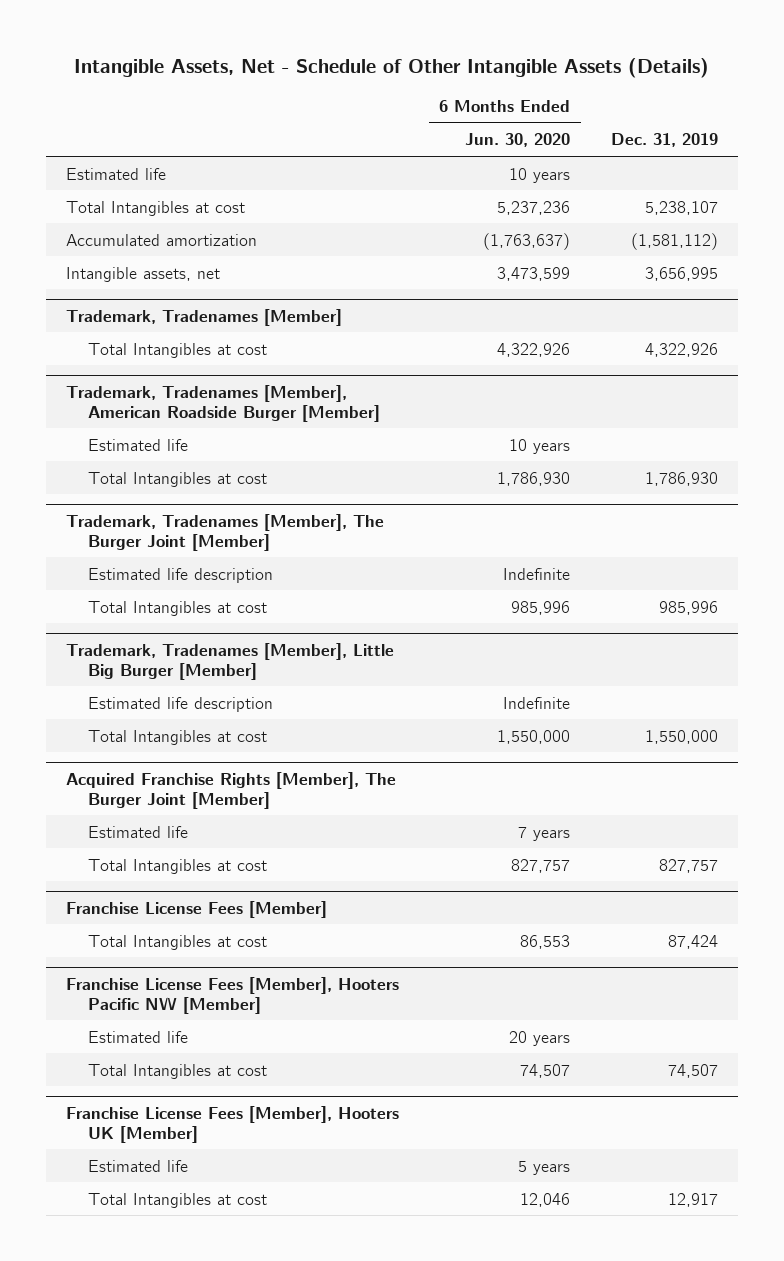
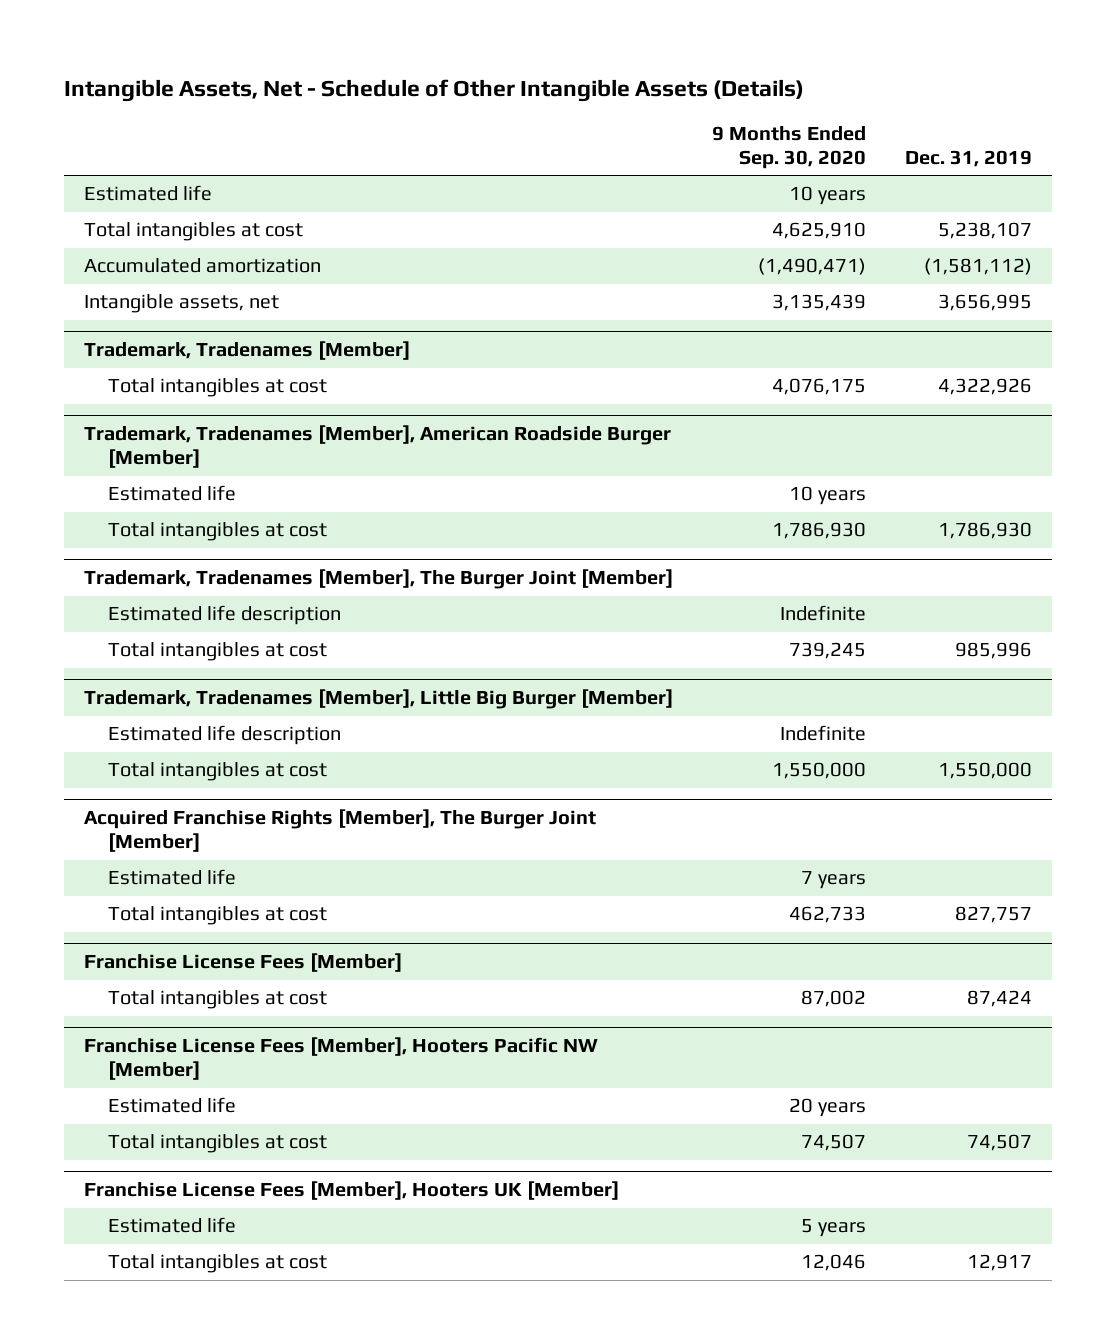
- | 6 Months Ended Jun. 30, 2020 | Dec. 31, 2019
+ | 9 Months Ended Sep. 30, 2020 | Dec. 31, 2019
- Total Intangibles at cost | 5,237,236 | 5,238,107
+ Total intangibles at cost | 4,625,910 | 5,238,107
@ Trademark, Tradenames [Member]
- Total Intangibles at cost | 4,322,926 | 4,322,926
+ Total intangibles at cost | 4,076,175 | 4,322,926
@ Trademark, Tradenames [Member], American Roadside Burger [Member]
- Total Intangibles at cost | 1,786,930 | 1,786,930
+ Total intangibles at cost | 1,786,930 | 1,786,930
@ Trademark, Tradenames [Member], The Burger Joint [Member]
- Total Intangibles at cost | 985,996 | 985,996
+ Total intangibles at cost | 739,245 | 985,996
@ Trademark, Tradenames [Member], Little Big Burger [Member]
- Total Intangibles at cost | 1,550,000 | 1,550,000
+ Total intangibles at cost | 1,550,000 | 1,550,000
@ Acquired Franchise Rights [Member], The Burger Joint [Member]
- Total Intangibles at cost | 827,757 | 827,757
+ Total intangibles at cost | 462,733 | 827,757
@ Franchise License Fees [Member]
- Total Intangibles at cost | 86,553 | 87,424
+ Total intangibles at cost | 87,002 | 87,424
@ Franchise License Fees [Member], Hooters Pacific NW [Member]
- Total Intangibles at cost | 74,507 | 74,507
+ Total intangibles at cost | 74,507 | 74,507
@ Franchise License Fees [Member], Hooters UK [Member]
- Total Intangibles at cost | 12,046 | 12,917
+ Total intangibles at cost | 12,046 | 12,917

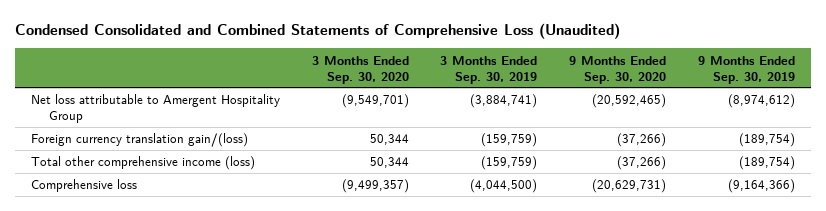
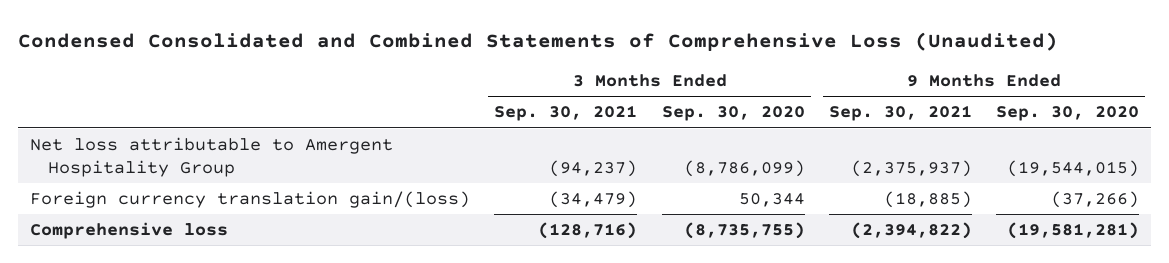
- | 3 Months Ended Sep. 30, 2020 | 3 Months Ended Sep. 30, 2019 | 9 Months Ended Sep. 30, 2020 | 9 Months Ended Sep. 30, 2019
+ | 3 Months Ended Sep. 30, 2021 | 3 Months Ended Sep. 30, 2020 | 9 Months Ended Sep. 30, 2021 | 9 Months Ended Sep. 30, 2020
- Net loss attributable to Amergent Hospitality Group | (9,549,701) | (3,884,741) | (20,592,465) | (8,974,612)
+ Net loss attributable to Amergent Hospitality Group | (94,237) | (8,786,099) | (2,375,937) | (19,544,015)
- Total other comprehensive income (loss) | 50,344 | (159,759) | (37,266) | (189,754)
- Comprehensive loss | (9,499,357) | (4,044,500) | (20,629,731) | (9,164,366)
+ Comprehensive loss | (128,716) | (8,735,755) | (2,394,822) | (19,581,281)

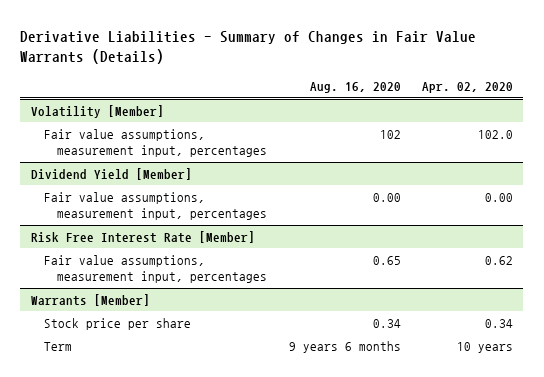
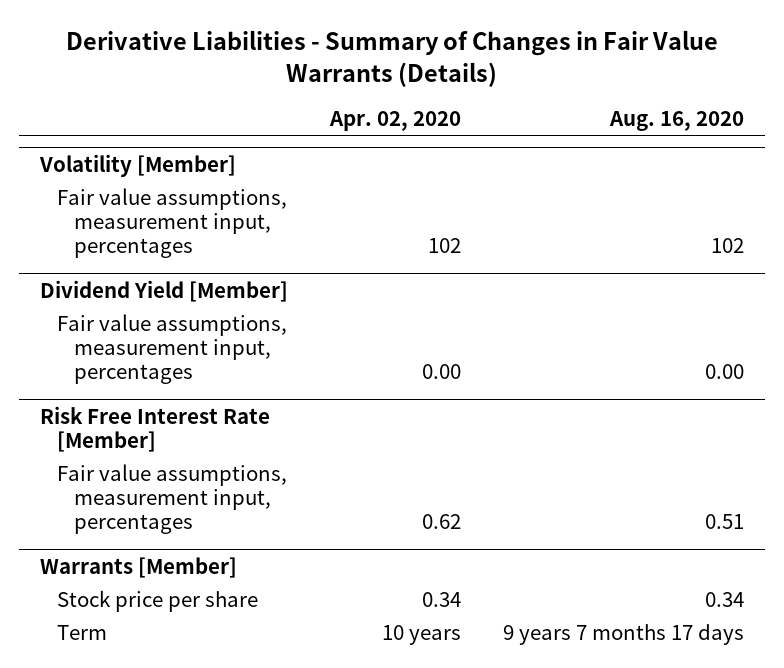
- | Aug. 16, 2020 | Apr. 02, 2020
+ | Apr. 02, 2020 | Aug. 16, 2020
@ Volatility [Member]
- Fair value assumptions, measurement input, percentages | 102 | 102.0
+ Fair value assumptions, measurement input, percentages | 102 | 102
@ Risk Free Interest Rate [Member]
- Fair value assumptions, measurement input, percentages | 0.65 | 0.62
+ Fair value assumptions, measurement input, percentages | 0.62 | 0.51
@ Warrants [Member]
- Term | 9 years 6 months | 10 years
+ Term | 10 years | 9 years 7 months 17 days

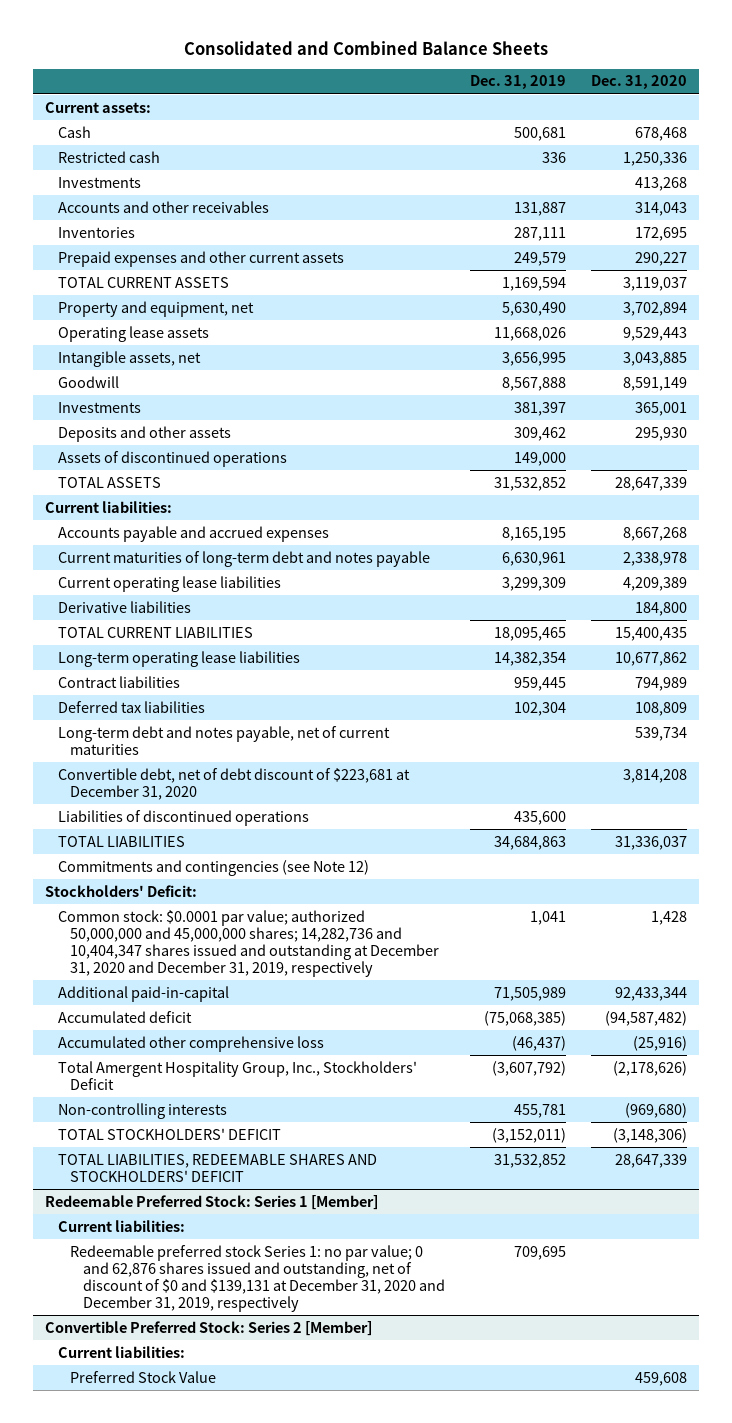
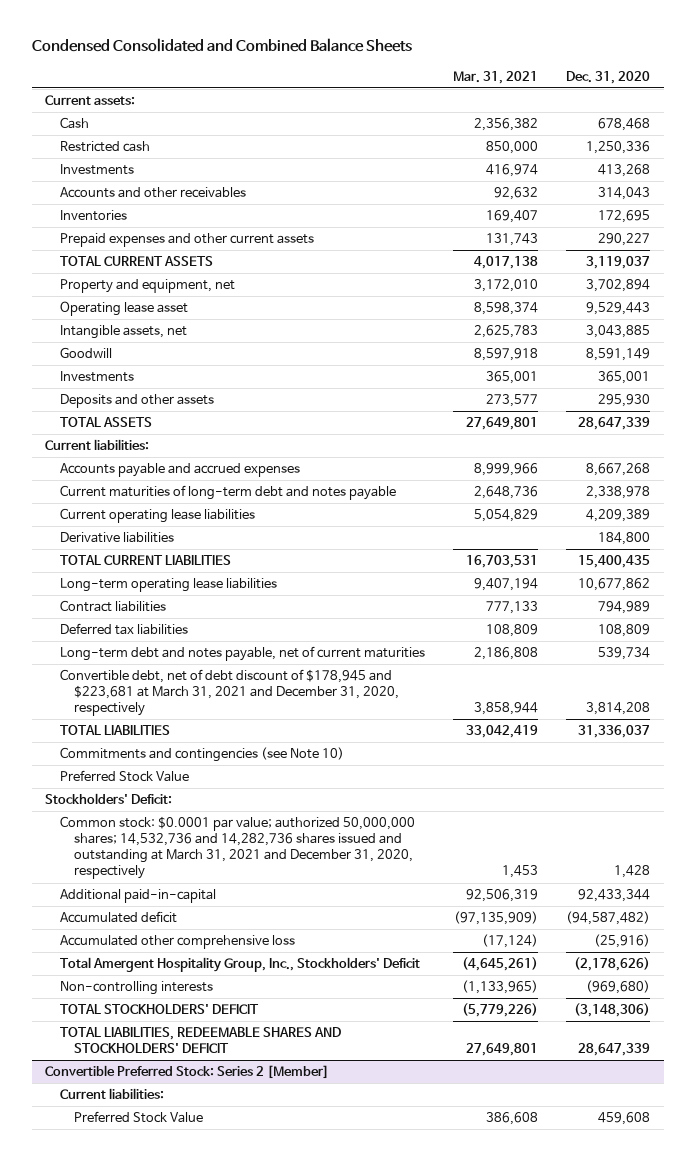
- Consolidated and Combined Balance Sheets
+ Condensed Consolidated and Combined Balance Sheets
- | Dec. 31, 2019 | Dec. 31, 2020
+ | Mar. 31, 2021 | Dec. 31, 2020
- Operating lease assets | 11,668,026 | 9,529,443
+ Operating lease asset | 8,598,374 | 9,529,443
- Assets of discontinued operations | 149,000 |
- Convertible debt, net of debt discount of $223,681 at December 31, 2020 | | 3,814,208
- Liabilities of discontinued operations | 435,600 |
+ Convertible debt, net of debt discount of $178,945 and $223,681 at March 31, 2021 and December 31, 2020, respectively | 3,858,944 | 3,814,208
- Commitments and contingencies (see Note 12)
+ Commitments and contingencies (see Note 10)
+ Preferred Stock Value
- Common stock: $0.0001 par value; authorized 50,000,000 and 45,000,000 shares; 14,282,736 and 10,404,347 shares issued and outstanding at December 31, 2020 and December 31, 2019, respectively | 1,041 | 1,428
+ Common stock: $0.0001 par value; authorized 50,000,000 shares; 14,532,736 and 14,282,736 shares issued and outstanding at March 31, 2021 and December 31, 2020, respectively | 1,453 | 1,428
- Redeemable Preferred Stock: Series 1 [Member]
- Current liabilities:
- Redeemable preferred stock Series 1: no par value; 0 and 62,876 shares issued and outstanding, net of discount of $0 and $139,131 at December 31, 2020 and December 31, 2019, respectively | 709,695 |

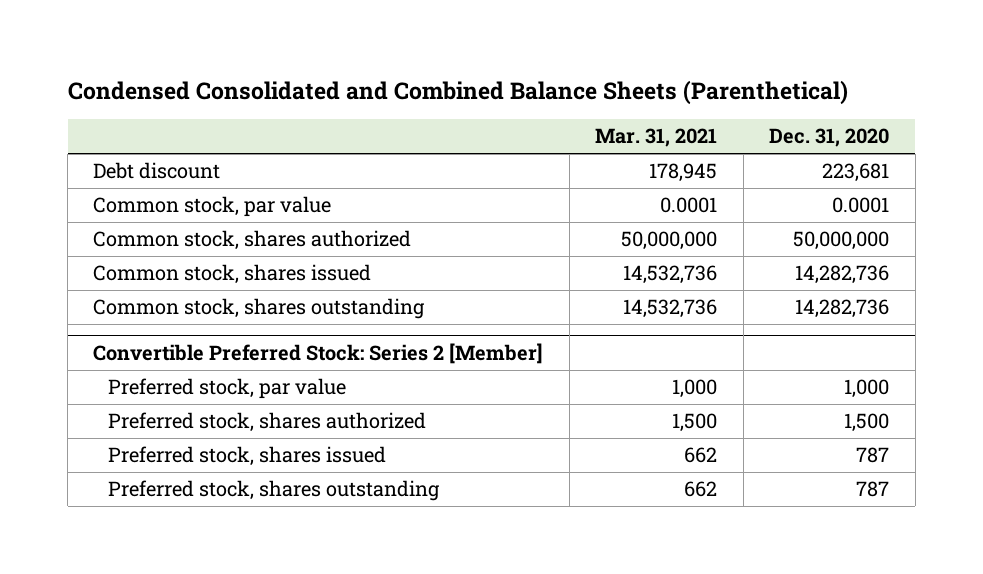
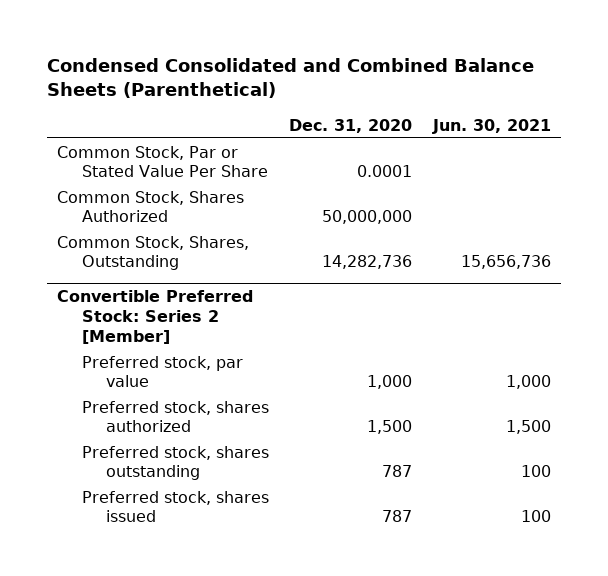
- | Mar. 31, 2021 | Dec. 31, 2020
+ | Dec. 31, 2020 | Jun. 30, 2021
- Debt discount | 178,945 | 223,681
- Common stock, par value | 0.0001 | 0.0001
- Common stock, shares authorized | 50,000,000 | 50,000,000
- Common stock, shares issued | 14,532,736 | 14,282,736
- Common stock, shares outstanding | 14,532,736 | 14,282,736
+ Common Stock, Par or Stated Value Per Share | 0.0001 |
+ Common Stock, Shares Authorized | 50,000,000 |
+ Common Stock, Shares, Outstanding | 14,282,736 | 15,656,736
@ Convertible Preferred Stock: Series 2 [Member]
moved down: Preferred stock, shares issued | 787 | 100

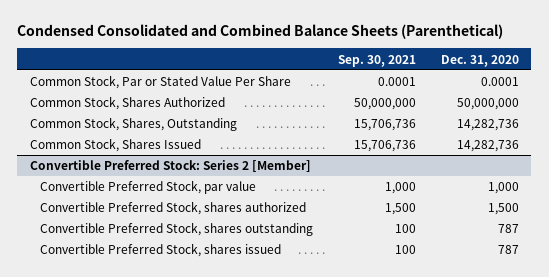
- | Dec. 31, 2020 | Jun. 30, 2021
+ | Sep. 30, 2021 | Dec. 31, 2020
+ Common Stock, Shares Issued | 15,706,736 | 14,282,736
@ Convertible Preferred Stock: Series 2 [Member]
- Preferred stock, par value | 1,000 | 1,000
- Preferred stock, shares authorized | 1,500 | 1,500
- Preferred stock, shares outstanding | 787 | 100
- Preferred stock, shares issued | 787 | 100
+ Convertible Preferred Stock, par value | 1,000 | 1,000
+ Convertible Preferred Stock, shares authorized | 1,500 | 1,500
+ Convertible Preferred Stock, shares outstanding | 100 | 787
+ Convertible Preferred Stock, shares issued | 100 | 787

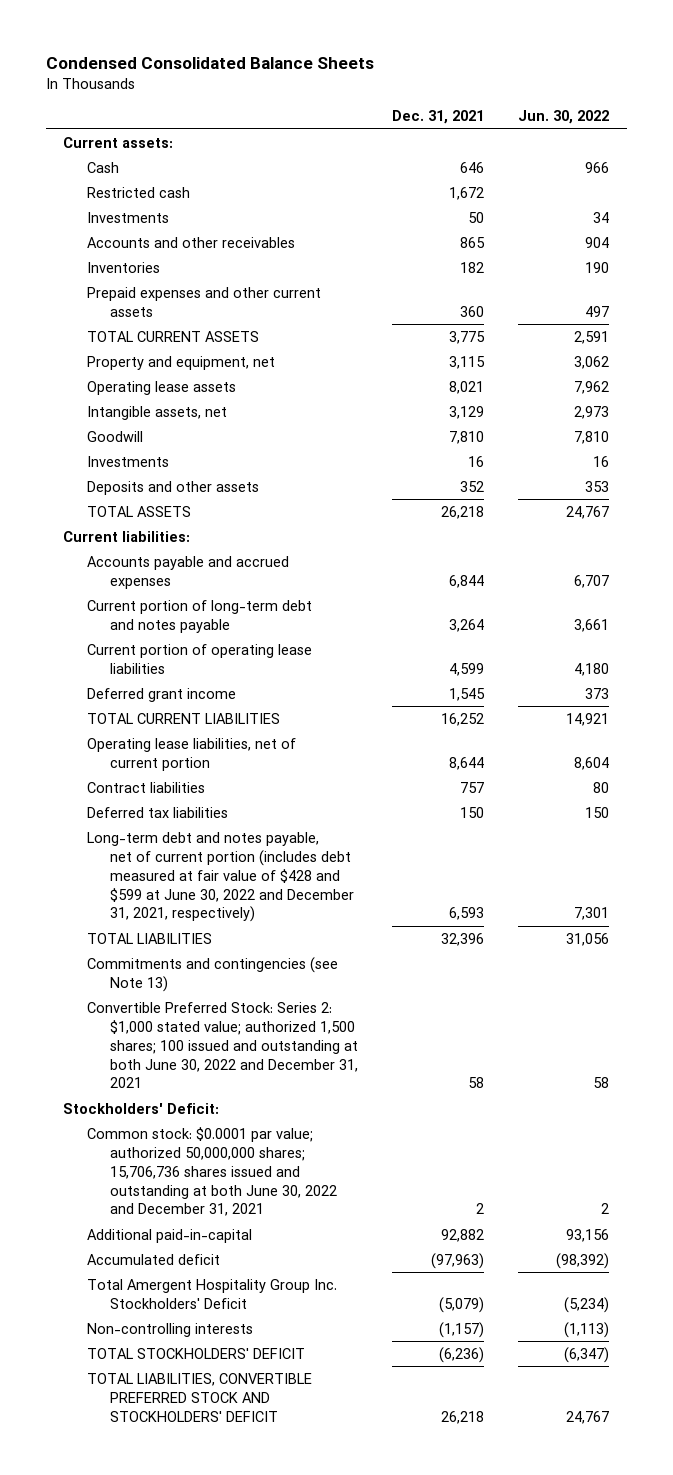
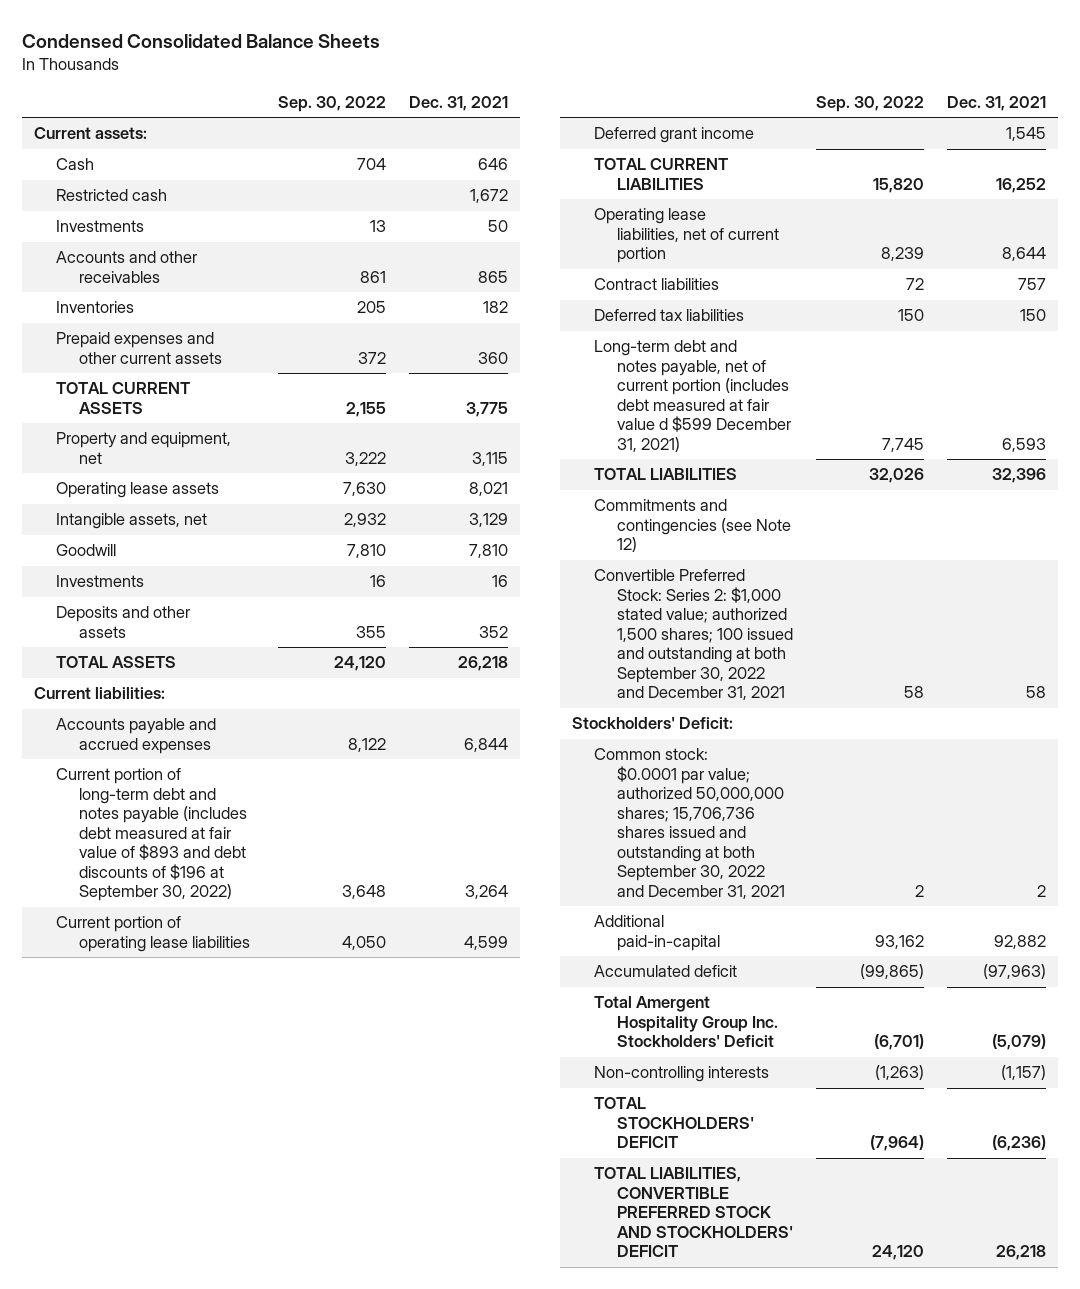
- | Dec. 31, 2021 | Jun. 30, 2022
+ | Sep. 30, 2022 | Dec. 31, 2021
- Current portion of long-term debt and notes payable | 3,264 | 3,661
+ Current portion of long-term debt and notes payable (includes debt measured at fair value of $893 and debt discounts of $196 at September 30, 2022) | 3,648 | 3,264
- Long-term debt and notes payable, net of current portion (includes debt measured at fair value of $428 and $599 at June 30, 2022 and December 31, 2021, respectively) | 6,593 | 7,301
+ Long-term debt and notes payable, net of current portion (includes debt measured at fair value d $599 December 31, 2021) | 7,745 | 6,593
- Commitments and contingencies (see Note 13)
- Convertible Preferred Stock: Series 2: $1,000 stated value; authorized 1,500 shares; 100 issued and outstanding at both June 30, 2022 and December 31, 2021 | 58 | 58
+ Commitments and contingencies (see Note 12)
+ Convertible Preferred Stock: Series 2: $1,000 stated value; authorized 1,500 shares; 100 issued and outstanding at both September 30, 2022 and December 31, 2021 | 58 | 58
- Common stock: $0.0001 par value; authorized 50,000,000 shares; 15,706,736 shares issued and outstanding at both June 30, 2022 and December 31, 2021 | 2 | 2
+ Common stock: $0.0001 par value; authorized 50,000,000 shares; 15,706,736 shares issued and outstanding at both September 30, 2022 and December 31, 2021 | 2 | 2

